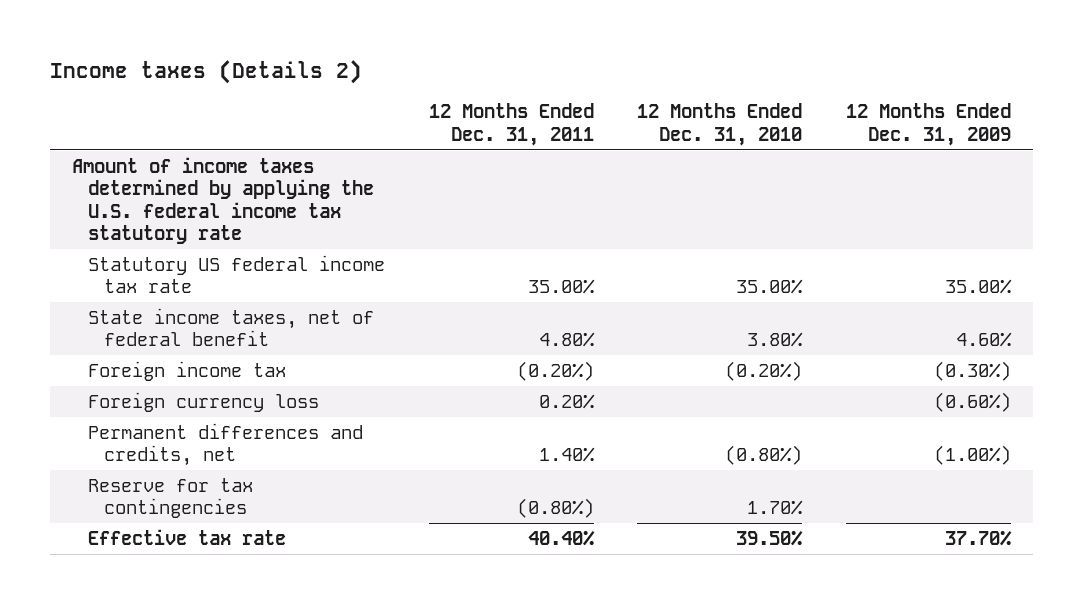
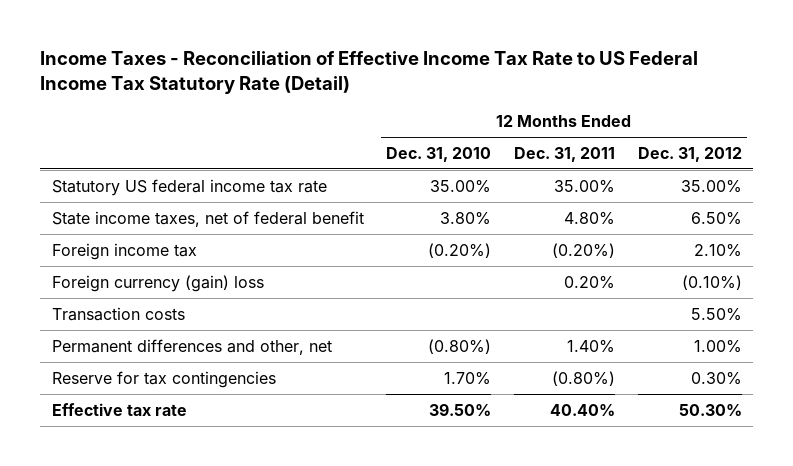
- Income taxes (Details 2)
+ Income Taxes - Reconciliation of Effective Income Tax Rate to US Federal Income Tax Statutory Rate (Detail)
- | 12 Months Ended Dec. 31, 2011 | 12 Months Ended Dec. 31, 2010 | 12 Months Ended Dec. 31, 2009
+ | 12 Months Ended Dec. 31, 2010 | 12 Months Ended Dec. 31, 2011 | 12 Months Ended Dec. 31, 2012
- Amount of income taxes determined by applying the U.S. federal income tax statutory rate
- Foreign currency loss | 0.20% | | (0.60%)
- Permanent differences and credits, net | 1.40% | (0.80%) | (1.00%)
+ Foreign currency (gain) loss | | 0.20% | (0.10%)
+ Transaction costs | | | 5.50%
+ Permanent differences and other, net | (0.80%) | 1.40% | 1.00%

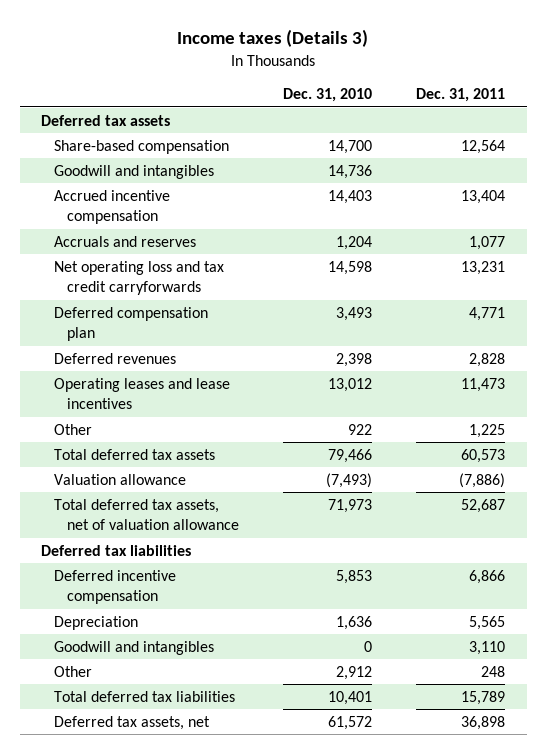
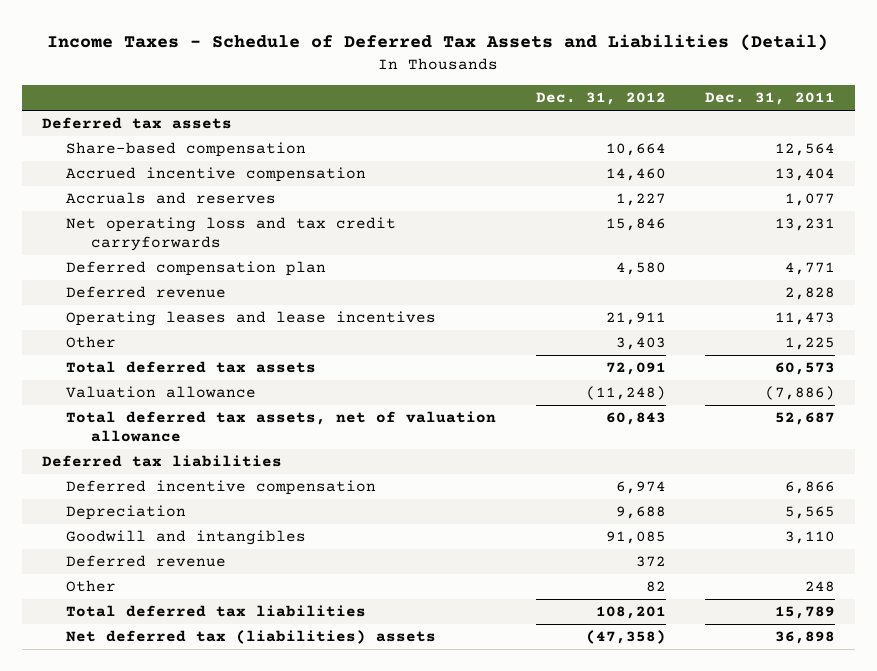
- Income taxes (Details 3)
+ Income Taxes - Schedule of Deferred Tax Assets and Liabilities (Detail)
- | Dec. 31, 2010 | Dec. 31, 2011
+ | Dec. 31, 2012 | Dec. 31, 2011
- Goodwill and intangibles | 14,736 |
- Deferred revenues | 2,398 | 2,828
+ Deferred revenue | | 2,828
+ Deferred revenue | 372 |
- Deferred tax assets, net | 61,572 | 36,898
+ Net deferred tax (liabilities) assets | (47,358) | 36,898

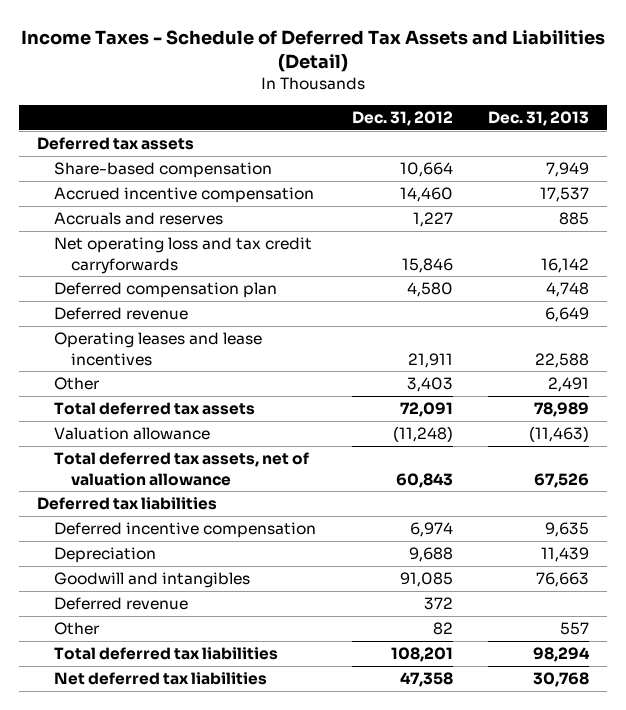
- | Dec. 31, 2012 | Dec. 31, 2011
+ | Dec. 31, 2012 | Dec. 31, 2013
- Net deferred tax (liabilities) assets | (47,358) | 36,898
+ Net deferred tax liabilities | 47,358 | 30,768

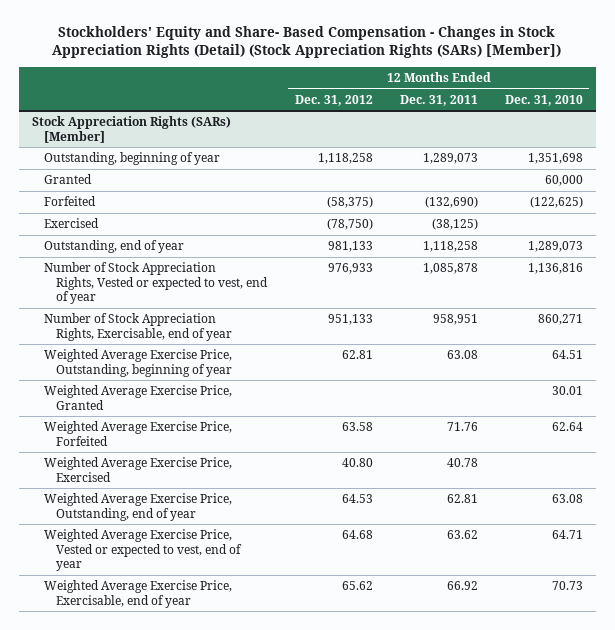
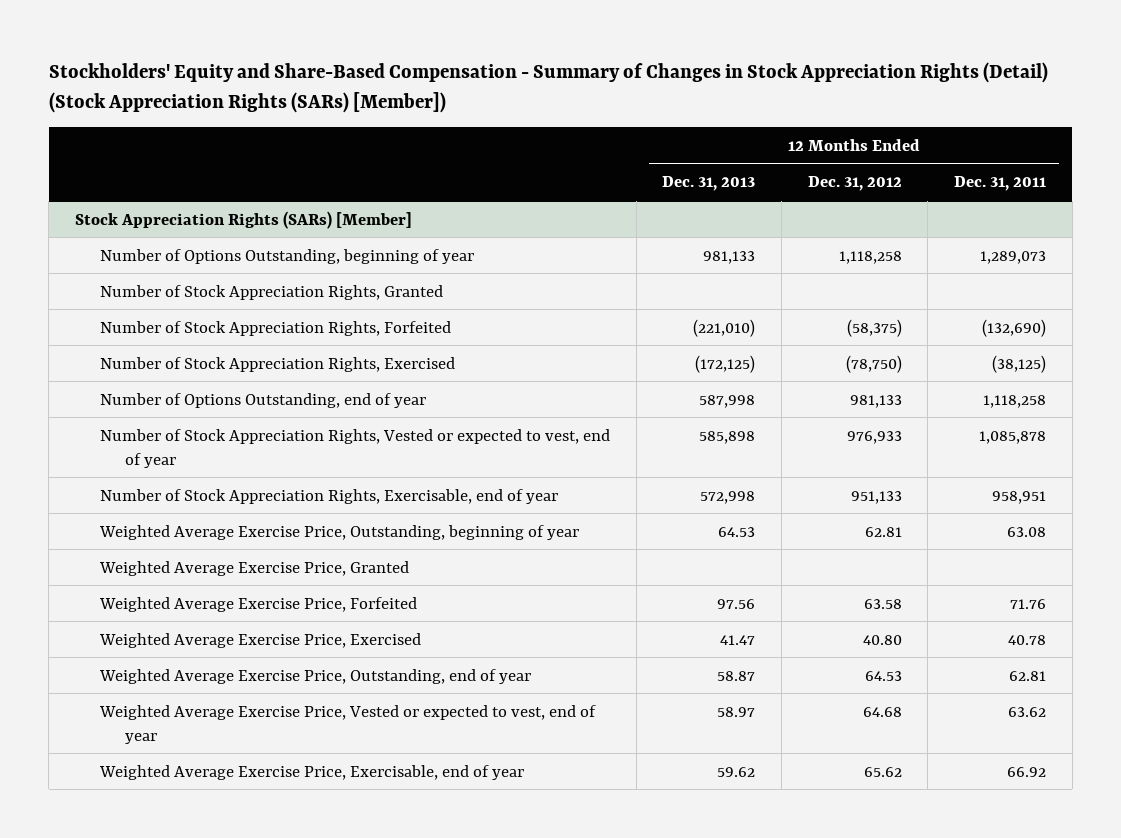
- Stockholders' Equity and Share- Based Compensation - Changes in Stock Appreciation Rights (Detail) (Stock Appreciation Rights (SARs) [Member])
+ Stockholders' Equity and Share-Based Compensation - Summary of Changes in Stock Appreciation Rights (Detail) (Stock Appreciation Rights (SARs) [Member])
- | 12 Months Ended Dec. 31, 2012 | 12 Months Ended Dec. 31, 2011 | 12 Months Ended Dec. 31, 2010
+ | 12 Months Ended Dec. 31, 2013 | 12 Months Ended Dec. 31, 2012 | 12 Months Ended Dec. 31, 2011
@ Stock Appreciation Rights (SARs) [Member]
- Outstanding, beginning of year | 1,118,258 | 1,289,073 | 1,351,698
- Granted | | | 60,000
- Forfeited | (58,375) | (132,690) | (122,625)
- Exercised | (78,750) | (38,125) |
- Outstanding, end of year | 981,133 | 1,118,258 | 1,289,073
+ Number of Options Outstanding, beginning of year | 981,133 | 1,118,258 | 1,289,073
+ Number of Stock Appreciation Rights, Granted
+ Number of Stock Appreciation Rights, Forfeited | (221,010) | (58,375) | (132,690)
+ Number of Stock Appreciation Rights, Exercised | (172,125) | (78,750) | (38,125)
+ Number of Options Outstanding, end of year | 587,998 | 981,133 | 1,118,258

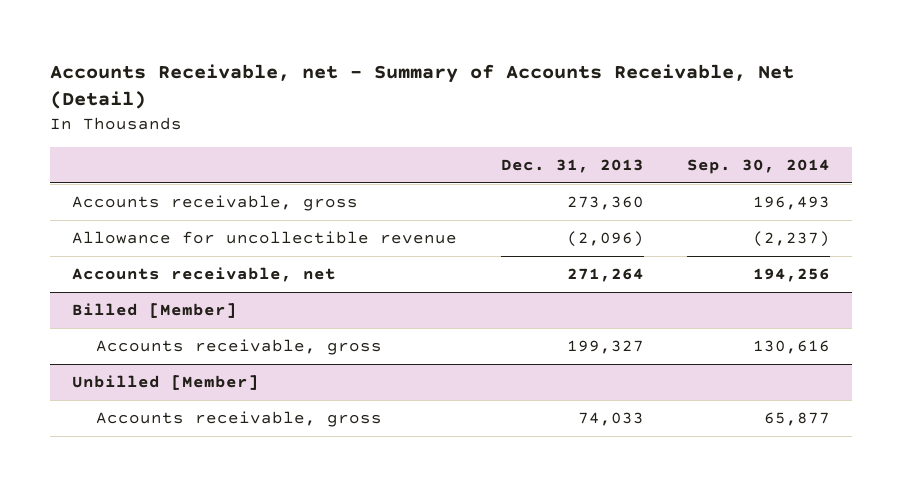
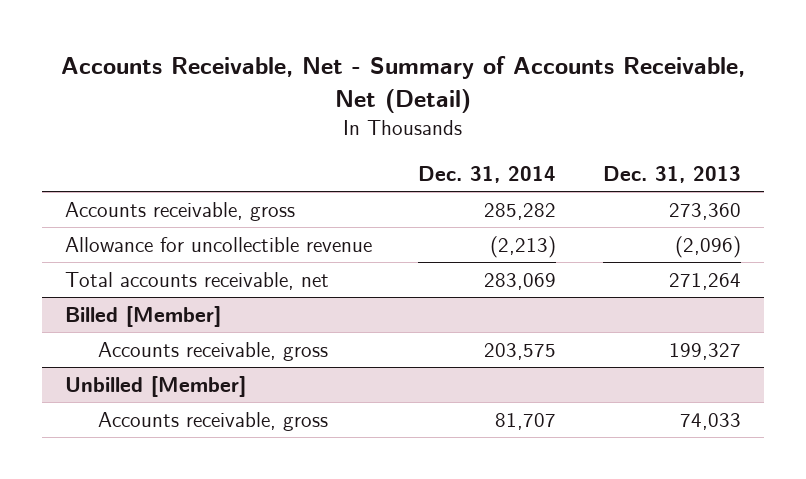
- Accounts Receivable, net - Summary of Accounts Receivable, Net (Detail)
+ Accounts Receivable, Net - Summary of Accounts Receivable, Net (Detail)
- | Dec. 31, 2013 | Sep. 30, 2014
+ | Dec. 31, 2014 | Dec. 31, 2013
- Accounts receivable, net | 271,264 | 194,256
+ Total accounts receivable, net | 283,069 | 271,264

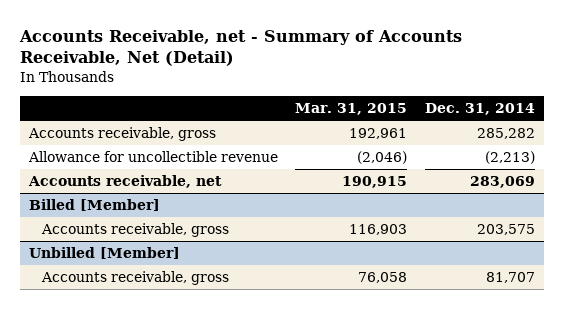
- Accounts Receivable, Net - Summary of Accounts Receivable, Net (Detail)
+ Accounts Receivable, net - Summary of Accounts Receivable, Net (Detail)
- | Dec. 31, 2014 | Dec. 31, 2013
+ | Mar. 31, 2015 | Dec. 31, 2014
- Total accounts receivable, net | 283,069 | 271,264
+ Accounts receivable, net | 190,915 | 283,069

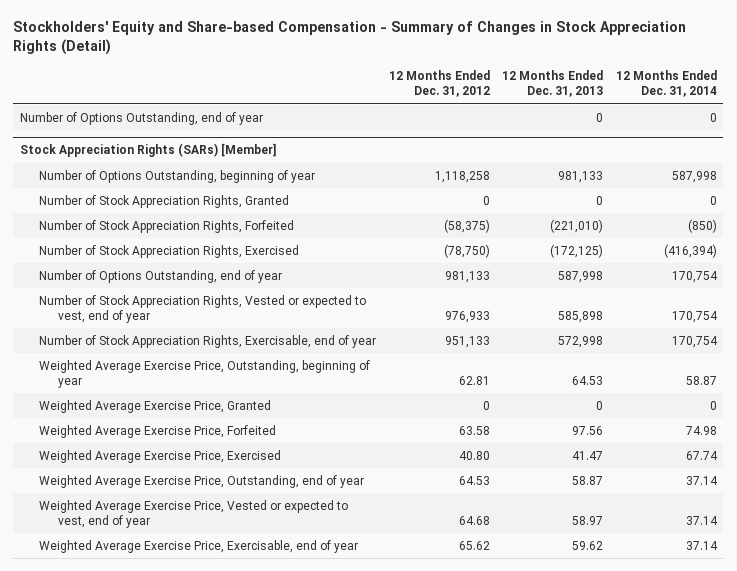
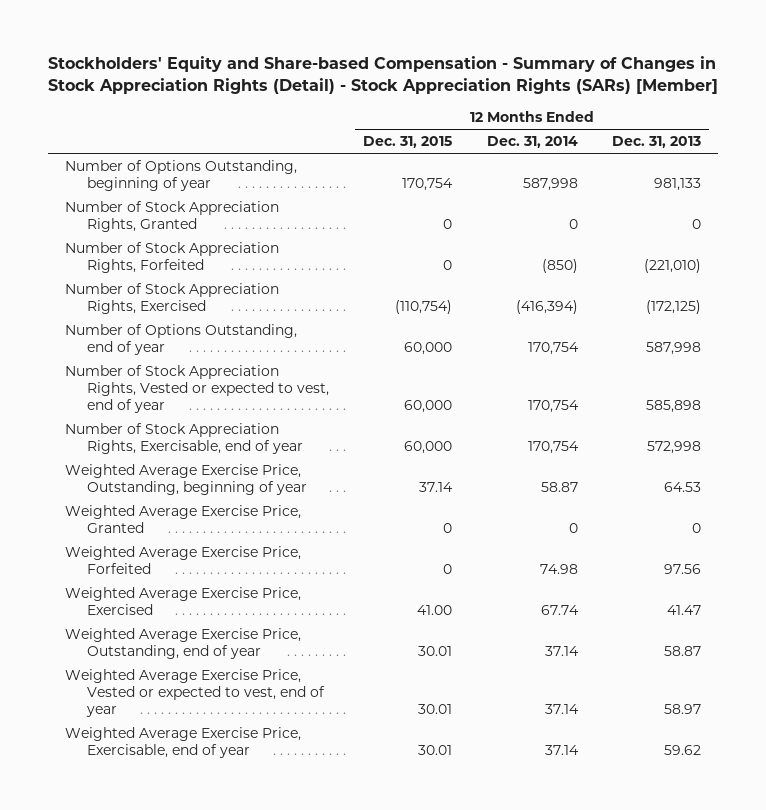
- Stockholders' Equity and Share-based Compensation - Summary of Changes in Stock Appreciation Rights (Detail)
+ Stockholders' Equity and Share-based Compensation - Summary of Changes in Stock Appreciation Rights (Detail) - Stock Appreciation Rights (SARs) [Member]
- | 12 Months Ended Dec. 31, 2012 | 12 Months Ended Dec. 31, 2013 | 12 Months Ended Dec. 31, 2014
+ | 12 Months Ended Dec. 31, 2015 | 12 Months Ended Dec. 31, 2014 | 12 Months Ended Dec. 31, 2013
- Number of Options Outstanding, end of year | | 0 | 0
- Stock Appreciation Rights (SARs) [Member]

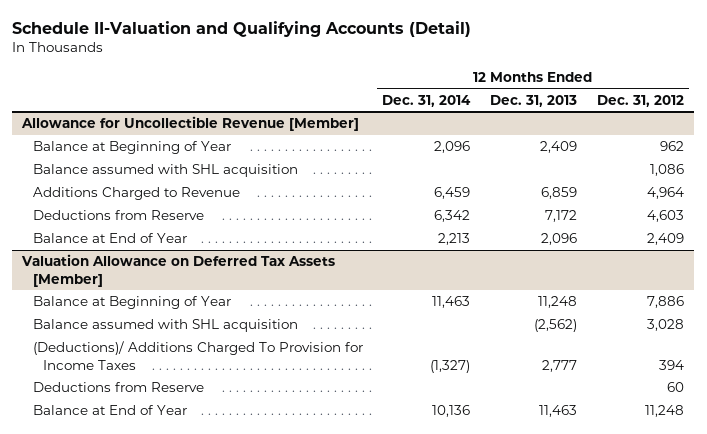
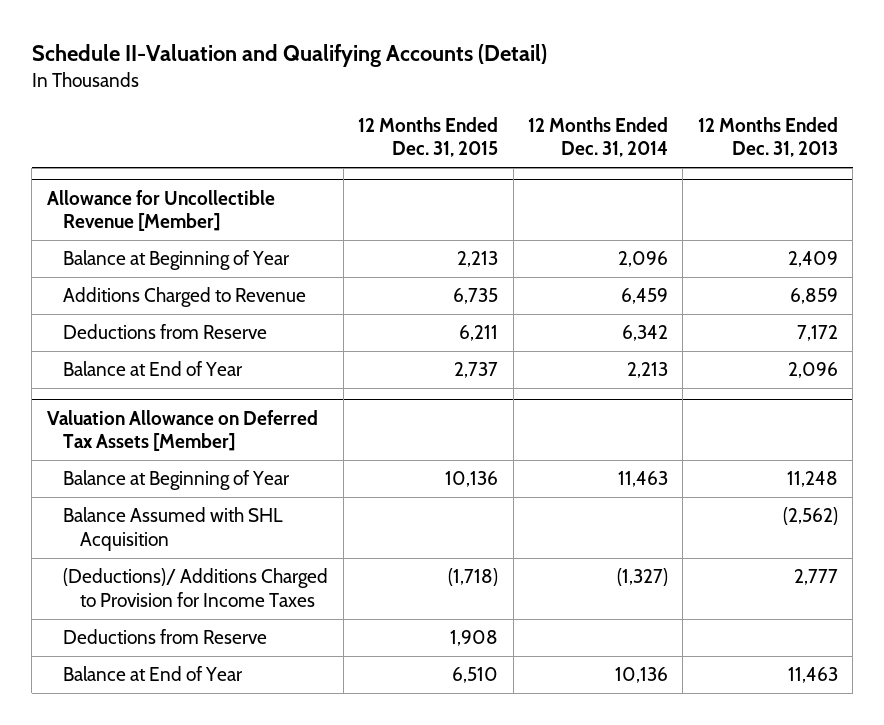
- | 12 Months Ended Dec. 31, 2014 | 12 Months Ended Dec. 31, 2013 | 12 Months Ended Dec. 31, 2012
+ | 12 Months Ended Dec. 31, 2015 | 12 Months Ended Dec. 31, 2014 | 12 Months Ended Dec. 31, 2013
@ Allowance for Uncollectible Revenue [Member]
- Balance assumed with SHL acquisition | | | 1,086
@ Valuation Allowance on Deferred Tax Assets [Member]
- Balance assumed with SHL acquisition | | (2,562) | 3,028
- (Deductions)/ Additions Charged To Provision for Income Taxes | (1,327) | 2,777 | 394
+ Balance Assumed with SHL Acquisition | | | (2,562)
+ (Deductions)/ Additions Charged to Provision for Income Taxes | (1,718) | (1,327) | 2,777

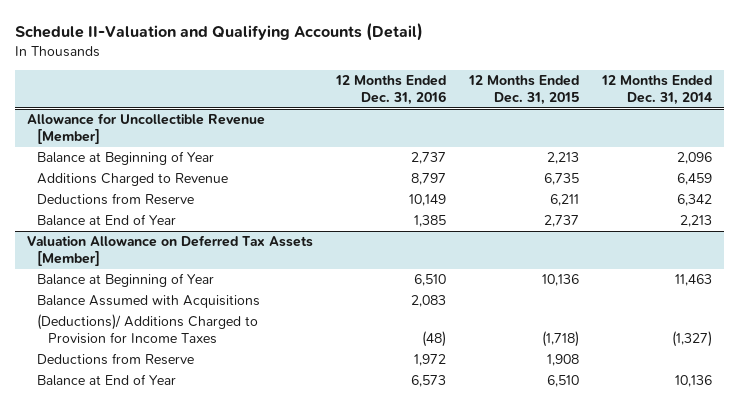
- | 12 Months Ended Dec. 31, 2015 | 12 Months Ended Dec. 31, 2014 | 12 Months Ended Dec. 31, 2013
+ | 12 Months Ended Dec. 31, 2016 | 12 Months Ended Dec. 31, 2015 | 12 Months Ended Dec. 31, 2014
@ Valuation Allowance on Deferred Tax Assets [Member]
- Balance Assumed with SHL Acquisition | | | (2,562)
+ Balance Assumed with Acquisitions | 2,083 | |

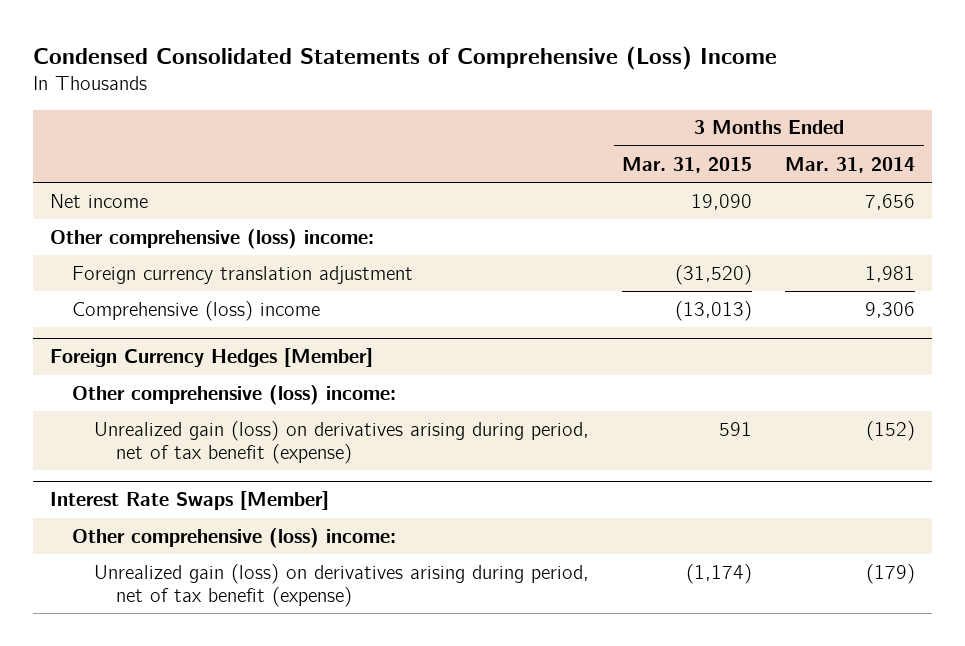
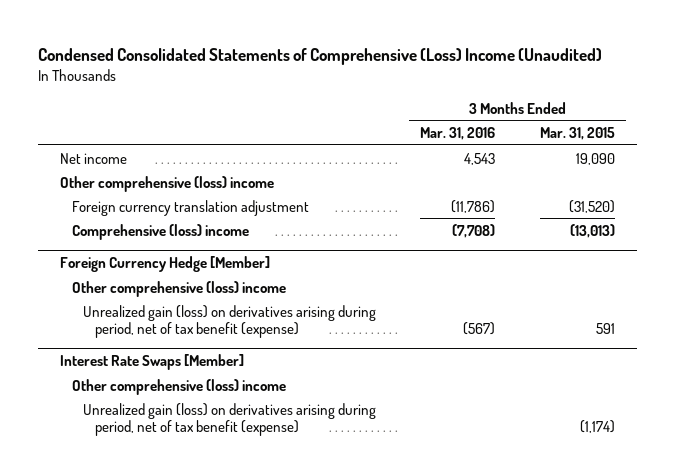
- Condensed Consolidated Statements of Comprehensive (Loss) Income
+ Condensed Consolidated Statements of Comprehensive (Loss) Income (Unaudited)
- | 3 Months Ended Mar. 31, 2015 | 3 Months Ended Mar. 31, 2014
+ | 3 Months Ended Mar. 31, 2016 | 3 Months Ended Mar. 31, 2015
- Other comprehensive (loss) income:
+ Other comprehensive (loss) income
- Foreign Currency Hedges [Member]
- Other comprehensive (loss) income:
+ Foreign Currency Hedge [Member]
+ Other comprehensive (loss) income
@ Interest Rate Swaps [Member]
- Other comprehensive (loss) income:
+ Other comprehensive (loss) income

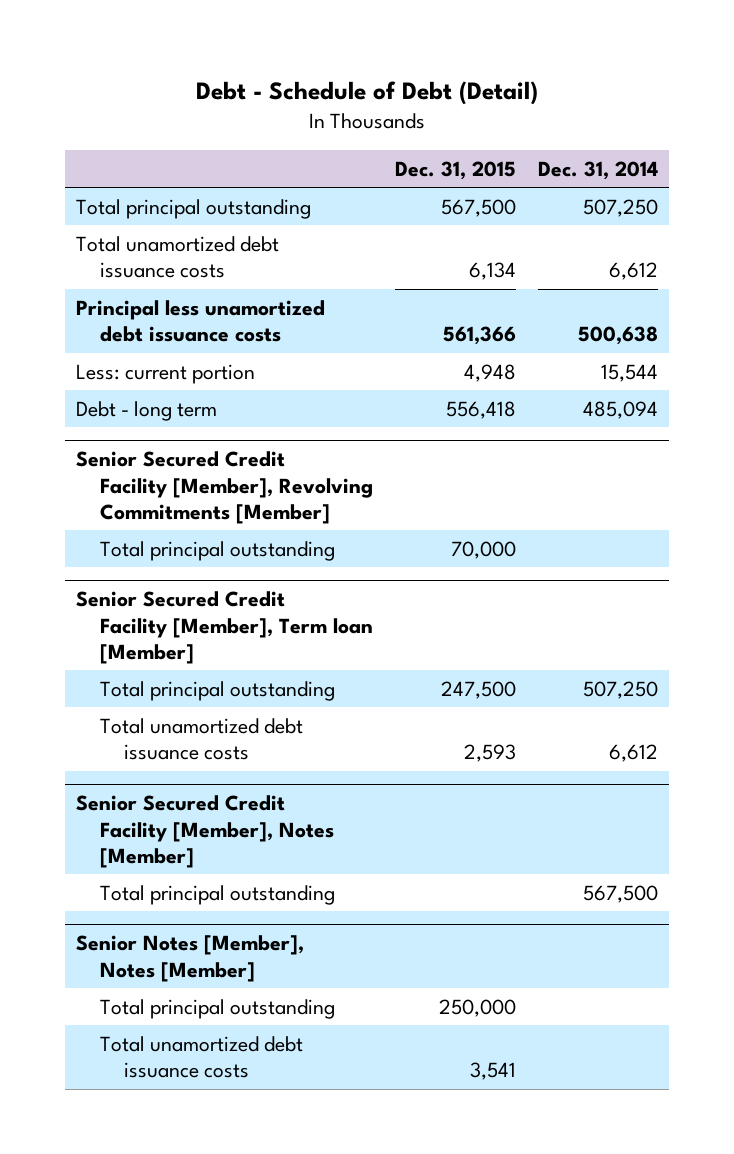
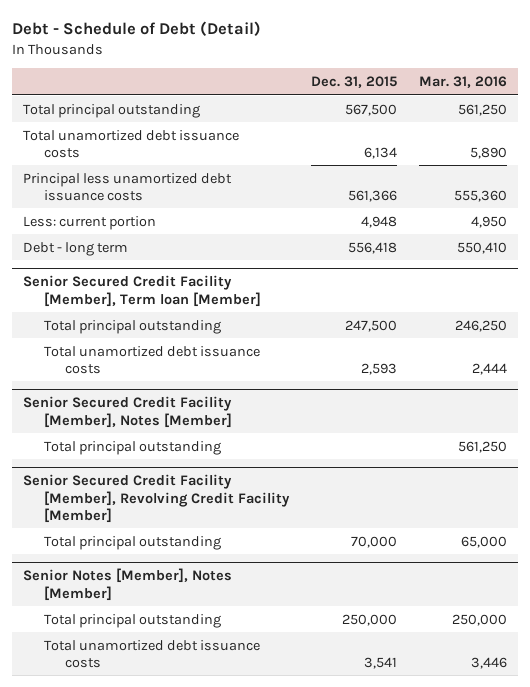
- | Dec. 31, 2015 | Dec. 31, 2014
+ | Dec. 31, 2015 | Mar. 31, 2016
- Senior Secured Credit Facility [Member], Revolving Commitments [Member]
- Total principal outstanding | 70,000 |
+ Senior Secured Credit Facility [Member], Revolving Credit Facility [Member]
+ Total principal outstanding | 70,000 | 65,000

